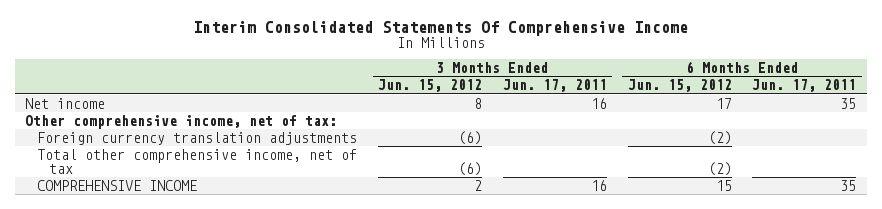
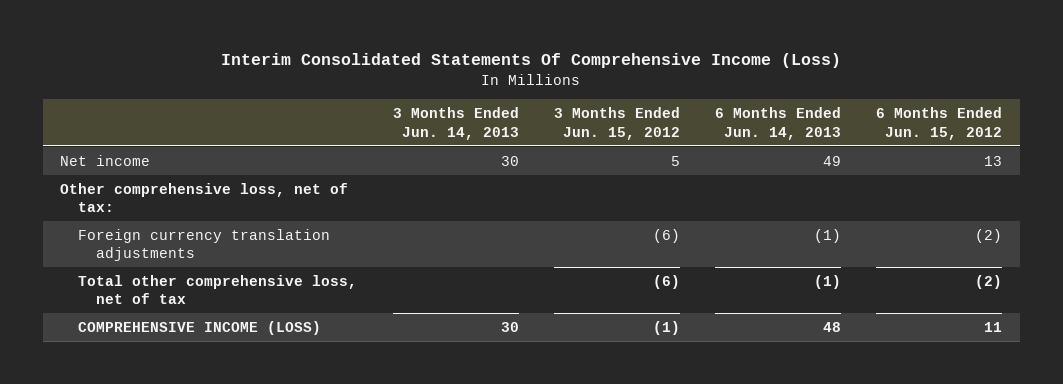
- Interim Consolidated Statements Of Comprehensive Income
+ Interim Consolidated Statements Of Comprehensive Income (Loss)
- | 3 Months Ended Jun. 15, 2012 | 3 Months Ended Jun. 17, 2011 | 6 Months Ended Jun. 15, 2012 | 6 Months Ended Jun. 17, 2011
+ | 3 Months Ended Jun. 14, 2013 | 3 Months Ended Jun. 15, 2012 | 6 Months Ended Jun. 14, 2013 | 6 Months Ended Jun. 15, 2012
- Net income | 8 | 16 | 17 | 35
- Other comprehensive income, net of tax:
+ Net income | 30 | 5 | 49 | 13
+ Other comprehensive loss, net of tax:
- Total other comprehensive income, net of tax | (6) | | (2) |
- COMPREHENSIVE INCOME | 2 | 16 | 15 | 35
+ Total other comprehensive loss, net of tax | | (6) | (1) | (2)
+ COMPREHENSIVE INCOME (LOSS) | 30 | (1) | 48 | 11

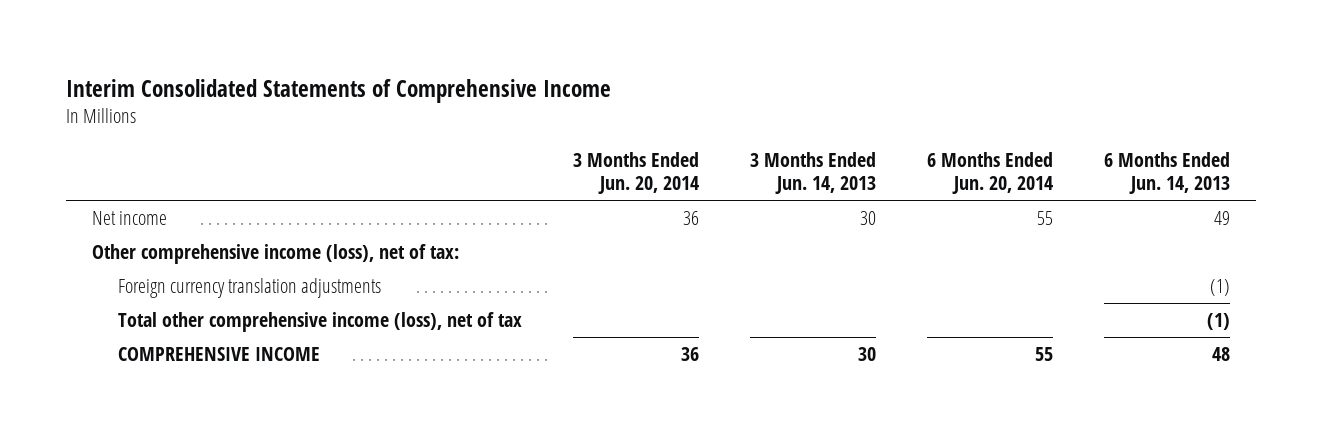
- Interim Consolidated Statements Of Comprehensive Income (Loss)
+ Interim Consolidated Statements of Comprehensive Income
- | 3 Months Ended Jun. 14, 2013 | 3 Months Ended Jun. 15, 2012 | 6 Months Ended Jun. 14, 2013 | 6 Months Ended Jun. 15, 2012
+ | 3 Months Ended Jun. 20, 2014 | 3 Months Ended Jun. 14, 2013 | 6 Months Ended Jun. 20, 2014 | 6 Months Ended Jun. 14, 2013
- Other comprehensive loss, net of tax:
+ Other comprehensive income (loss), net of tax:
- Total other comprehensive loss, net of tax | | (6) | (1) | (2)
- COMPREHENSIVE INCOME (LOSS) | 30 | (1) | 48 | 11
+ Total other comprehensive income (loss), net of tax | | | | (1)
+ COMPREHENSIVE INCOME | 36 | 30 | 55 | 48

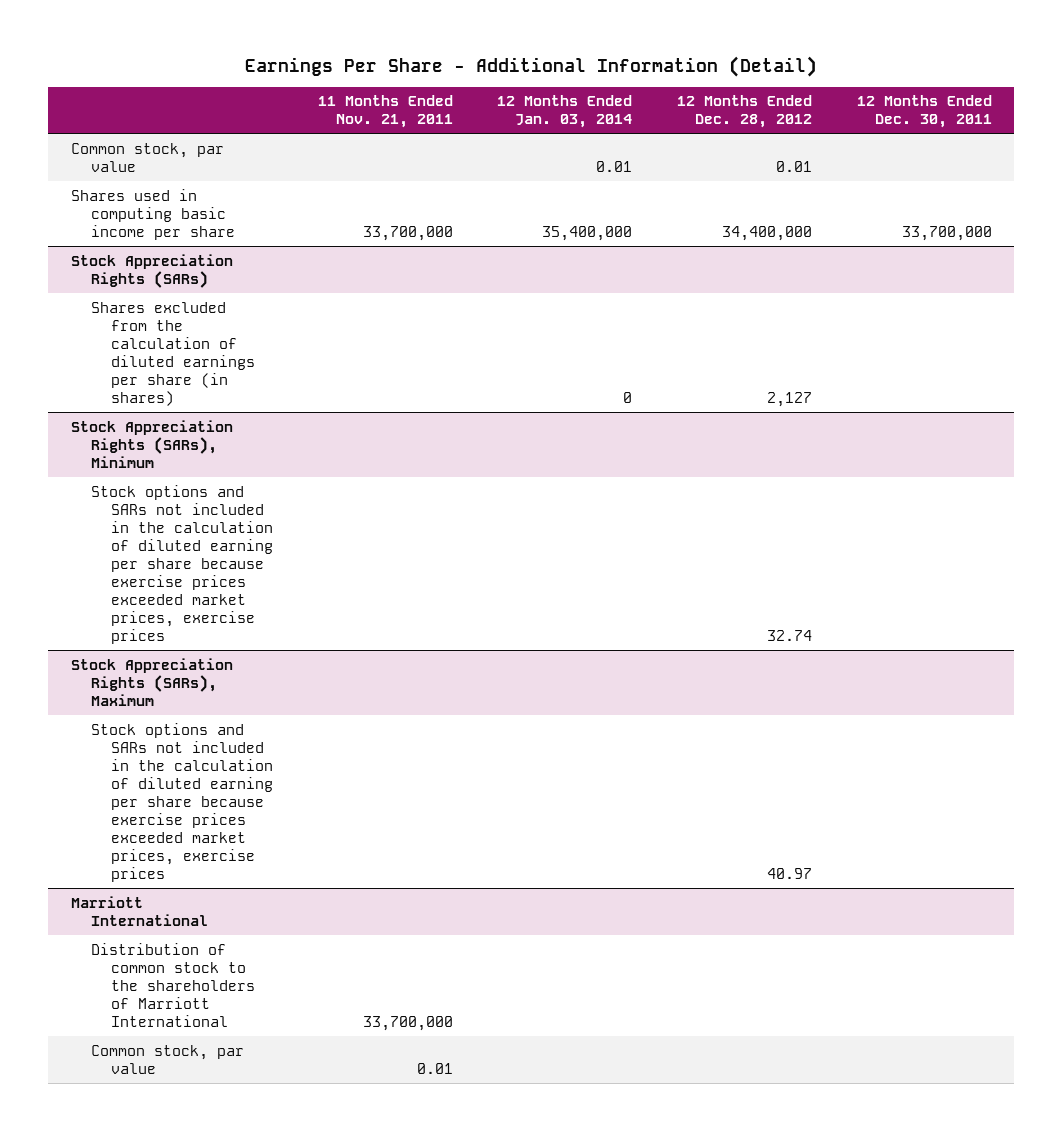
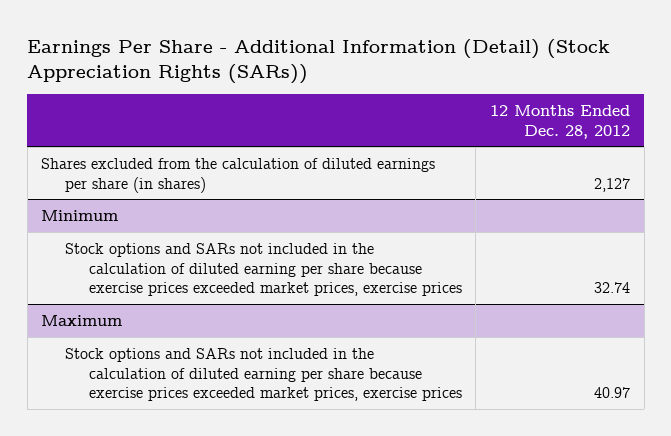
- Earnings Per Share - Additional Information (Detail)
+ Earnings Per Share - Additional Information (Detail) (Stock Appreciation Rights (SARs))
- | 11 Months Ended Nov. 21, 2011 | 12 Months Ended Jan. 03, 2014 | 12 Months Ended Dec. 28, 2012 | 12 Months Ended Dec. 30, 2011
+ | 12 Months Ended Dec. 28, 2012
- Common stock, par value | | 0.01 | 0.01 |
- Shares used in computing basic income per share | 33,700,000 | 35,400,000 | 34,400,000 | 33,700,000
- Stock Appreciation Rights (SARs)
- Stock Appreciation Rights (SARs), Minimum
+ Minimum
- Stock Appreciation Rights (SARs), Maximum
+ Maximum
- Marriott International
- Distribution of common stock to the shareholders of Marriott International | 33,700,000 | | |
- Common stock, par value | 0.01 | | |

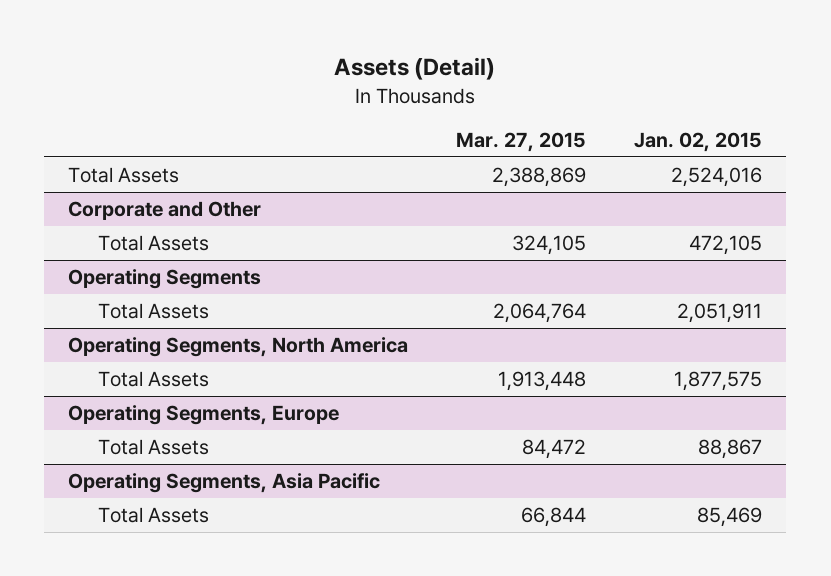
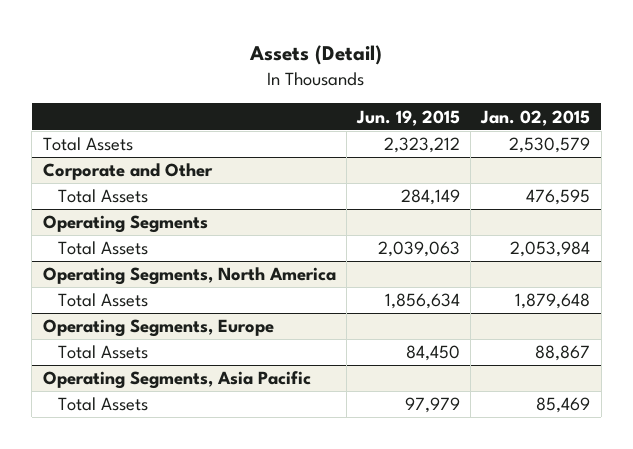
- | Mar. 27, 2015 | Jan. 02, 2015
+ | Jun. 19, 2015 | Jan. 02, 2015
- Total Assets | 2,388,869 | 2,524,016
+ Total Assets | 2,323,212 | 2,530,579
@ Corporate and Other
- Total Assets | 324,105 | 472,105
+ Total Assets | 284,149 | 476,595
@ Operating Segments
- Total Assets | 2,064,764 | 2,051,911
+ Total Assets | 2,039,063 | 2,053,984
@ Operating Segments, North America
- Total Assets | 1,913,448 | 1,877,575
+ Total Assets | 1,856,634 | 1,879,648

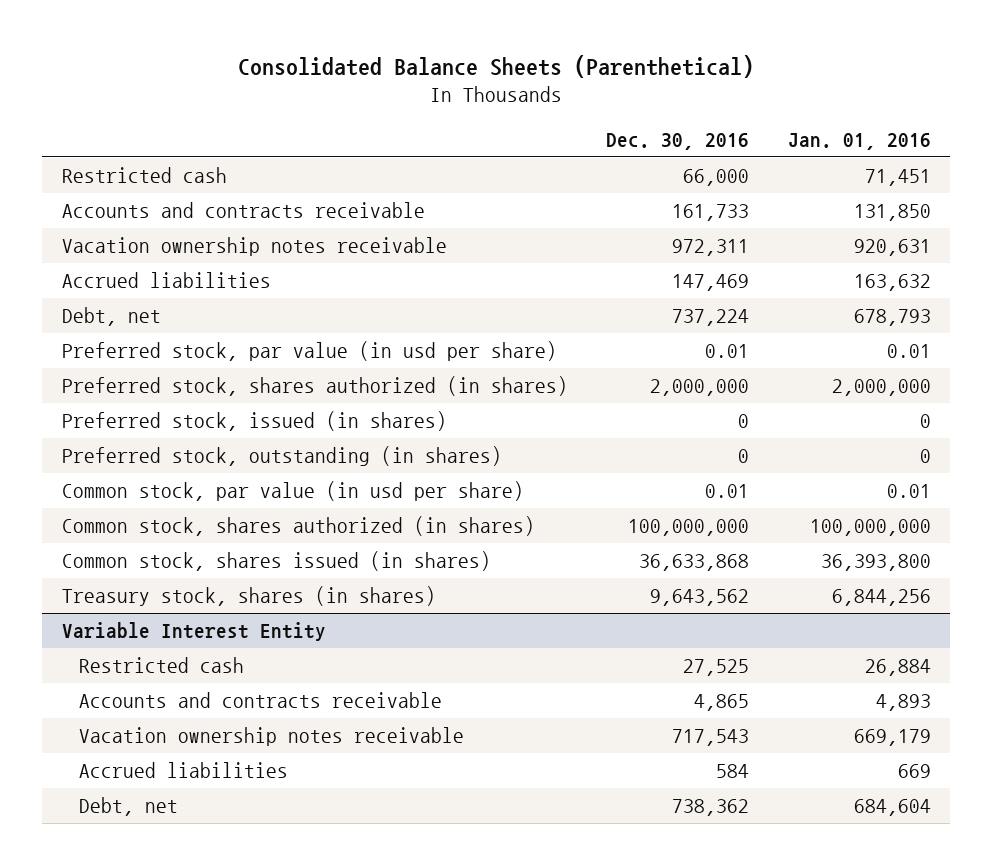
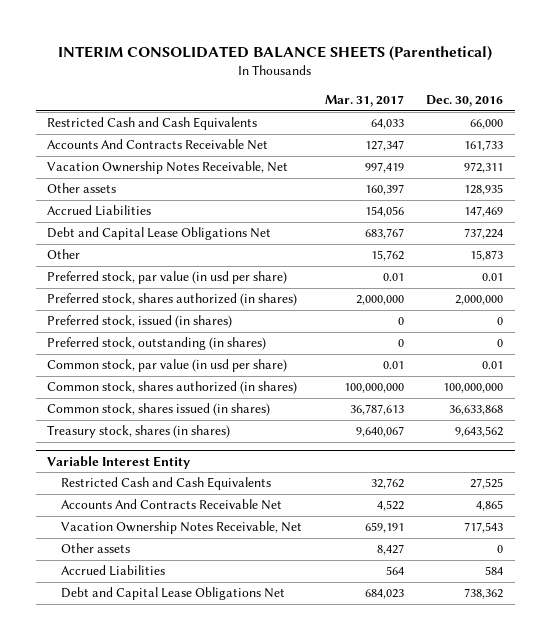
- Consolidated Balance Sheets (Parenthetical)
+ INTERIM CONSOLIDATED BALANCE SHEETS (Parenthetical)
- | Dec. 30, 2016 | Jan. 01, 2016
+ | Mar. 31, 2017 | Dec. 30, 2016
- Restricted cash | 66,000 | 71,451
- Accounts and contracts receivable | 161,733 | 131,850
- Vacation ownership notes receivable | 972,311 | 920,631
- Accrued liabilities | 147,469 | 163,632
- Debt, net | 737,224 | 678,793
+ Restricted Cash and Cash Equivalents | 64,033 | 66,000
+ Accounts And Contracts Receivable Net | 127,347 | 161,733
+ Vacation Ownership Notes Receivable, Net | 997,419 | 972,311
+ Other assets | 160,397 | 128,935
+ Accrued Liabilities | 154,056 | 147,469
+ Debt and Capital Lease Obligations Net | 683,767 | 737,224
+ Other | 15,762 | 15,873
@ Variable Interest Entity
- Restricted cash | 27,525 | 26,884
- Accounts and contracts receivable | 4,865 | 4,893
- Vacation ownership notes receivable | 717,543 | 669,179
- Accrued liabilities | 584 | 669
- Debt, net | 738,362 | 684,604
+ Restricted Cash and Cash Equivalents | 32,762 | 27,525
+ Accounts And Contracts Receivable Net | 4,522 | 4,865
+ Vacation Ownership Notes Receivable, Net | 659,191 | 717,543
+ Other assets | 8,427 | 0
+ Accrued Liabilities | 564 | 584
+ Debt and Capital Lease Obligations Net | 684,023 | 738,362

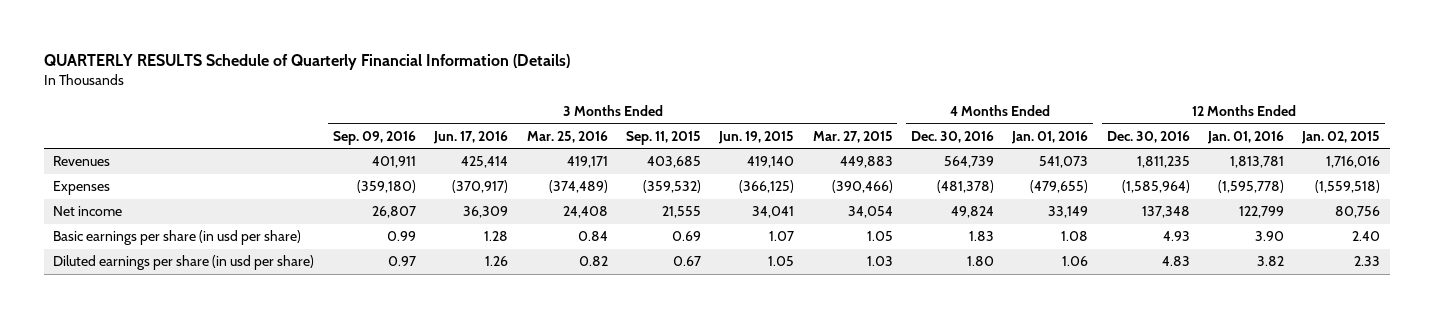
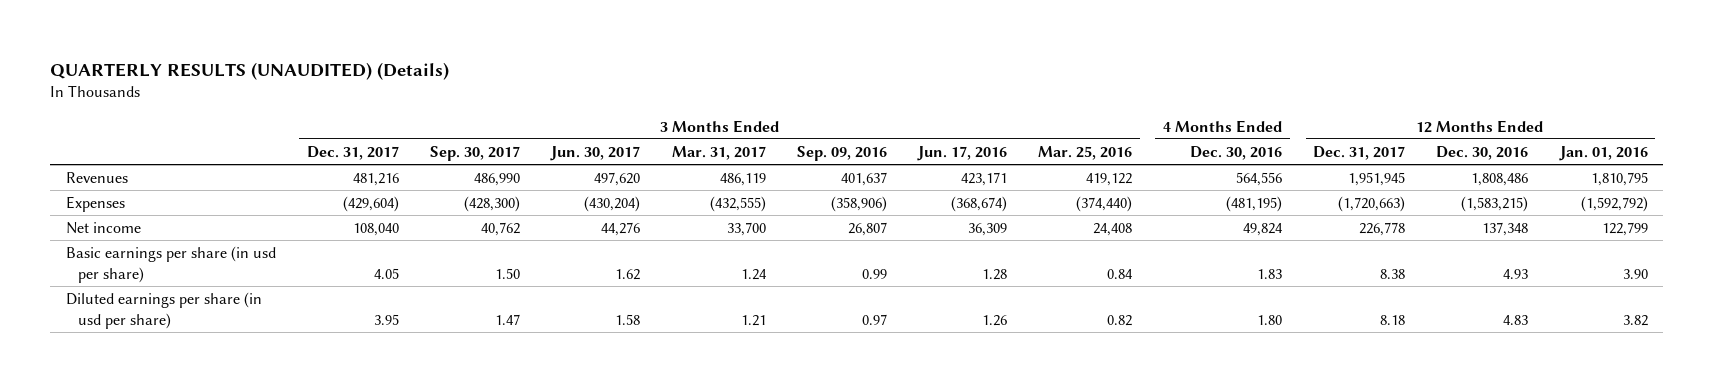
- QUARTERLY RESULTS Schedule of Quarterly Financial Information (Details)
+ QUARTERLY RESULTS (UNAUDITED) (Details)
- | 3 Months Ended Sep. 09, 2016 | 3 Months Ended Jun. 17, 2016 | 3 Months Ended Mar. 25, 2016 | 3 Months Ended Sep. 11, 2015 | 3 Months Ended Jun. 19, 2015 | 3 Months Ended Mar. 27, 2015 | 4 Months Ended Dec. 30, 2016 | 4 Months Ended Jan. 01, 2016 | 12 Months Ended Dec. 30, 2016 | 12 Months Ended Jan. 01, 2016 | 12 Months Ended Jan. 02, 2015
+ | 3 Months Ended Dec. 31, 2017 | 3 Months Ended Sep. 30, 2017 | 3 Months Ended Jun. 30, 2017 | 3 Months Ended Mar. 31, 2017 | 3 Months Ended Sep. 09, 2016 | 3 Months Ended Jun. 17, 2016 | 3 Months Ended Mar. 25, 2016 | 4 Months Ended Dec. 30, 2016 | 12 Months Ended Dec. 31, 2017 | 12 Months Ended Dec. 30, 2016 | 12 Months Ended Jan. 01, 2016
- Revenues | 401,911 | 425,414 | 419,171 | 403,685 | 419,140 | 449,883 | 564,739 | 541,073 | 1,811,235 | 1,813,781 | 1,716,016
- Expenses | (359,180) | (370,917) | (374,489) | (359,532) | (366,125) | (390,466) | (481,378) | (479,655) | (1,585,964) | (1,595,778) | (1,559,518)
+ Revenues | 481,216 | 486,990 | 497,620 | 486,119 | 401,637 | 423,171 | 419,122 | 564,556 | 1,951,945 | 1,808,486 | 1,810,795
+ Expenses | (429,604) | (428,300) | (430,204) | (432,555) | (358,906) | (368,674) | (374,440) | (481,195) | (1,720,663) | (1,583,215) | (1,592,792)

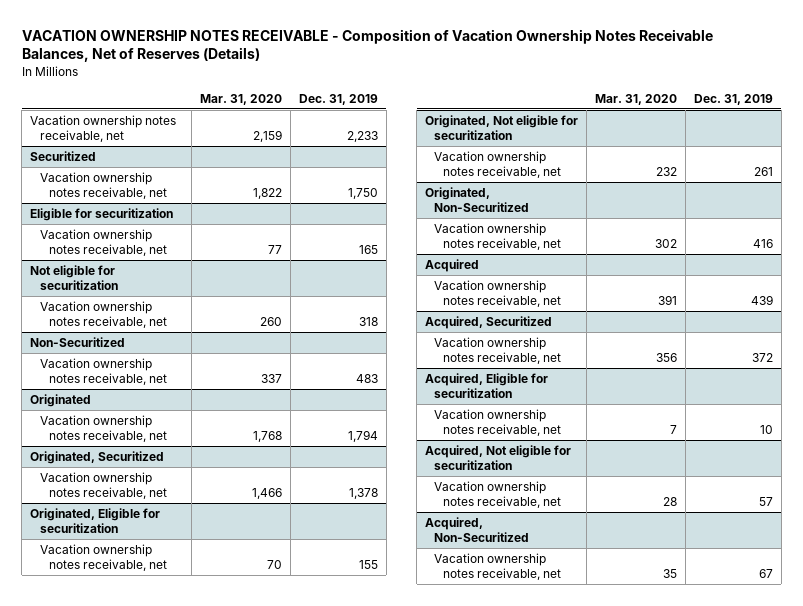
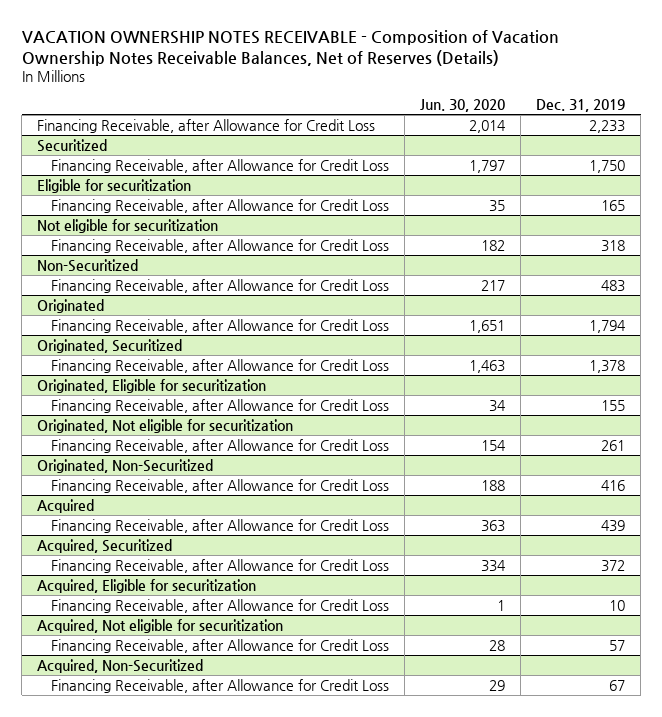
- | Mar. 31, 2020 | Dec. 31, 2019
+ | Jun. 30, 2020 | Dec. 31, 2019
- Vacation ownership notes receivable, net | 2,159 | 2,233
+ Financing Receivable, after Allowance for Credit Loss | 2,014 | 2,233
@ Securitized
- Vacation ownership notes receivable, net | 1,822 | 1,750
+ Financing Receivable, after Allowance for Credit Loss | 1,797 | 1,750
@ Eligible for securitization
- Vacation ownership notes receivable, net | 77 | 165
+ Financing Receivable, after Allowance for Credit Loss | 35 | 165
@ Not eligible for securitization
- Vacation ownership notes receivable, net | 260 | 318
+ Financing Receivable, after Allowance for Credit Loss | 182 | 318
@ Non-Securitized
- Vacation ownership notes receivable, net | 337 | 483
+ Financing Receivable, after Allowance for Credit Loss | 217 | 483
@ Originated
- Vacation ownership notes receivable, net | 1,768 | 1,794
+ Financing Receivable, after Allowance for Credit Loss | 1,651 | 1,794
@ Originated, Securitized
- Vacation ownership notes receivable, net | 1,466 | 1,378
+ Financing Receivable, after Allowance for Credit Loss | 1,463 | 1,378
@ Originated, Eligible for securitization
- Vacation ownership notes receivable, net | 70 | 155
+ Financing Receivable, after Allowance for Credit Loss | 34 | 155
@ Originated, Not eligible for securitization
- Vacation ownership notes receivable, net | 232 | 261
+ Financing Receivable, after Allowance for Credit Loss | 154 | 261
@ Originated, Non-Securitized
- Vacation ownership notes receivable, net | 302 | 416
+ Financing Receivable, after Allowance for Credit Loss | 188 | 416
@ Acquired
- Vacation ownership notes receivable, net | 391 | 439
+ Financing Receivable, after Allowance for Credit Loss | 363 | 439
@ Acquired, Securitized
- Vacation ownership notes receivable, net | 356 | 372
+ Financing Receivable, after Allowance for Credit Loss | 334 | 372
@ Acquired, Eligible for securitization
- Vacation ownership notes receivable, net | 7 | 10
+ Financing Receivable, after Allowance for Credit Loss | 1 | 10
@ Acquired, Not eligible for securitization
- Vacation ownership notes receivable, net | 28 | 57
+ Financing Receivable, after Allowance for Credit Loss | 28 | 57
@ Acquired, Non-Securitized
- Vacation ownership notes receivable, net | 35 | 67
+ Financing Receivable, after Allowance for Credit Loss | 29 | 67

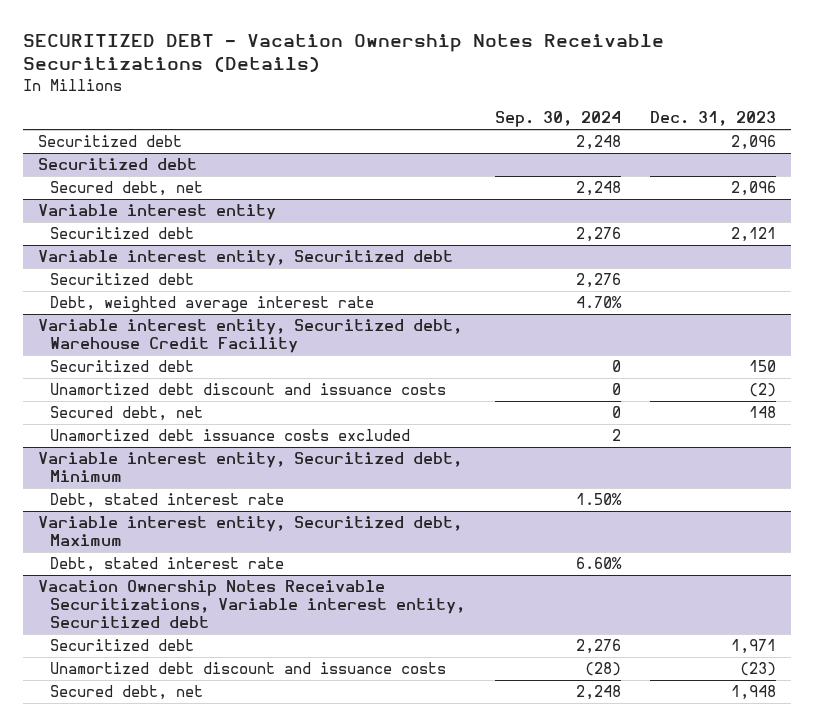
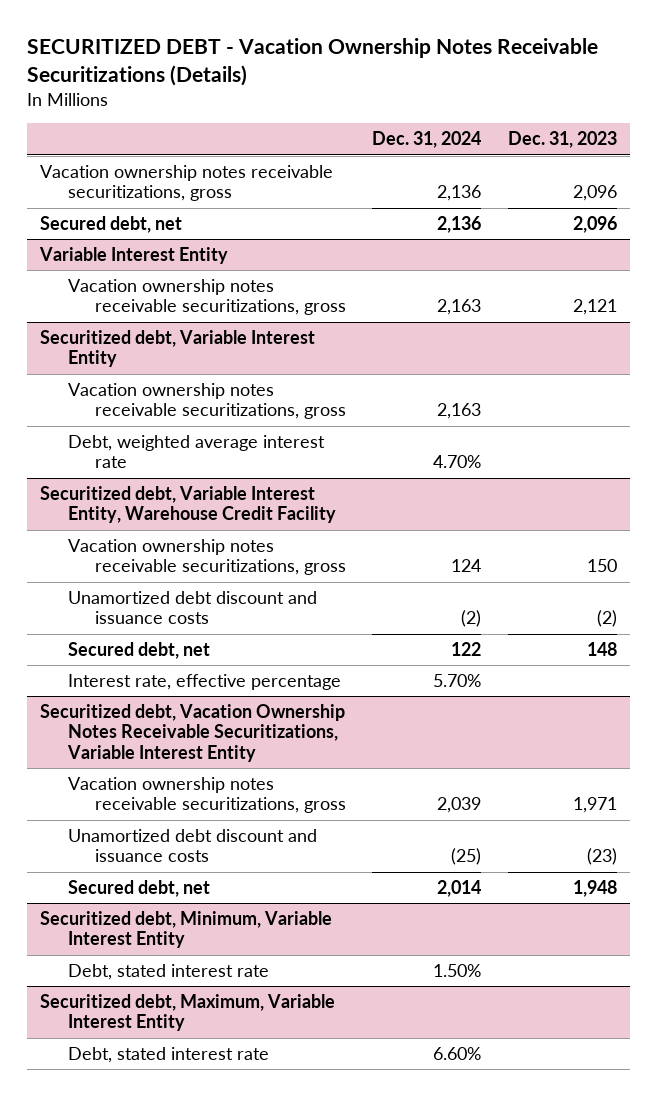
- | Sep. 30, 2024 | Dec. 31, 2023
+ | Dec. 31, 2024 | Dec. 31, 2023
- Securitized debt | 2,248 | 2,096
- Securitized debt
+ Vacation ownership notes receivable securitizations, gross | 2,136 | 2,096
- Variable interest entity
- Securitized debt | 2,276 | 2,121
- Variable interest entity, Securitized debt
- Securitized debt | 2,276 |
+ Variable Interest Entity
+ Vacation ownership notes receivable securitizations, gross | 2,163 | 2,121
+ Securitized debt, Variable Interest Entity
+ Vacation ownership notes receivable securitizations, gross | 2,163 |
- Variable interest entity, Securitized debt, Warehouse Credit Facility
- Securitized debt | 0 | 150
+ Securitized debt, Variable Interest Entity, Warehouse Credit Facility
+ Vacation ownership notes receivable securitizations, gross | 124 | 150
- Unamortized debt issuance costs excluded | 2 |
- Variable interest entity, Securitized debt, Minimum
- Debt, stated interest rate | 1.50% |
- Variable interest entity, Securitized debt, Maximum
- Debt, stated interest rate | 6.60% |
- Vacation Ownership Notes Receivable Securitizations, Variable interest entity, Securitized debt
- Securitized debt | 2,276 | 1,971
+ Interest rate, effective percentage | 5.70% |
+ Securitized debt, Vacation Ownership Notes Receivable Securitizations, Variable Interest Entity
+ Vacation ownership notes receivable securitizations, gross | 2,039 | 1,971
+ Securitized debt, Minimum, Variable Interest Entity
+ Debt, stated interest rate | 1.50% |
+ Securitized debt, Maximum, Variable Interest Entity
+ Debt, stated interest rate | 6.60% |

